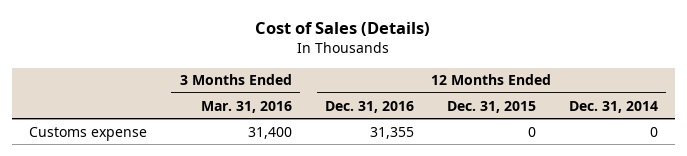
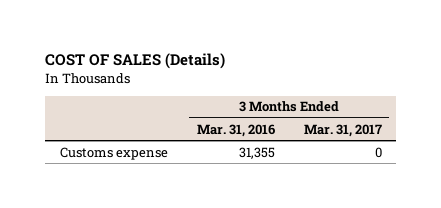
- Cost of Sales (Details)
+ COST OF SALES (Details)
- | 3 Months Ended Mar. 31, 2016 | 12 Months Ended Dec. 31, 2016 | 12 Months Ended Dec. 31, 2015 | 12 Months Ended Dec. 31, 2014
+ | 3 Months Ended Mar. 31, 2016 | 3 Months Ended Mar. 31, 2017
- Customs expense | 31,400 | 31,355 | 0 | 0
+ Customs expense | 31,355 | 0

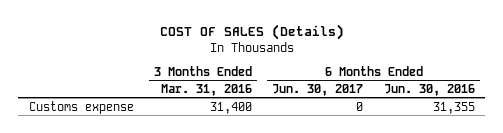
- | 3 Months Ended Mar. 31, 2016 | 3 Months Ended Mar. 31, 2017
+ | 3 Months Ended Mar. 31, 2016 | 6 Months Ended Jun. 30, 2017 | 6 Months Ended Jun. 30, 2016
- Customs expense | 31,355 | 0
+ Customs expense | 31,400 | 0 | 31,355

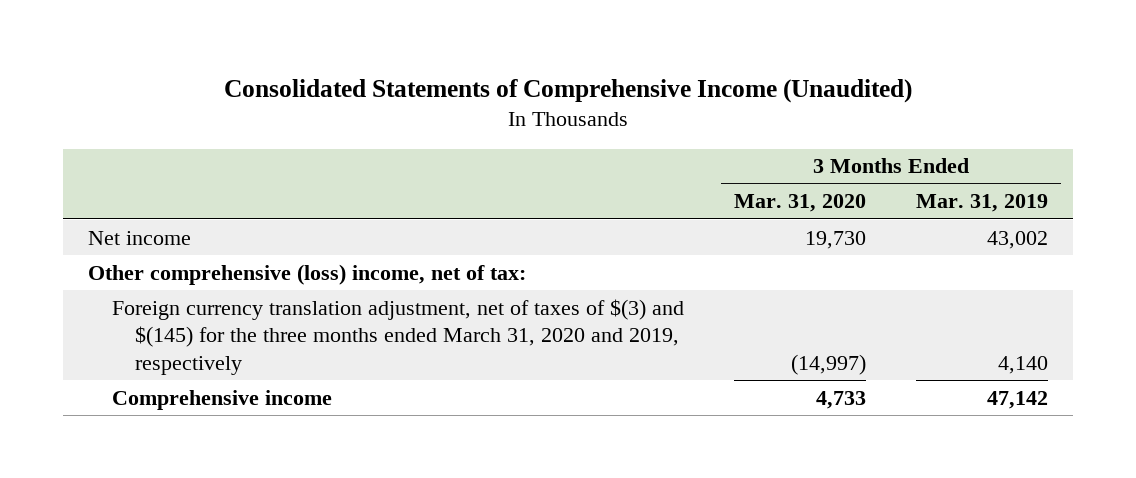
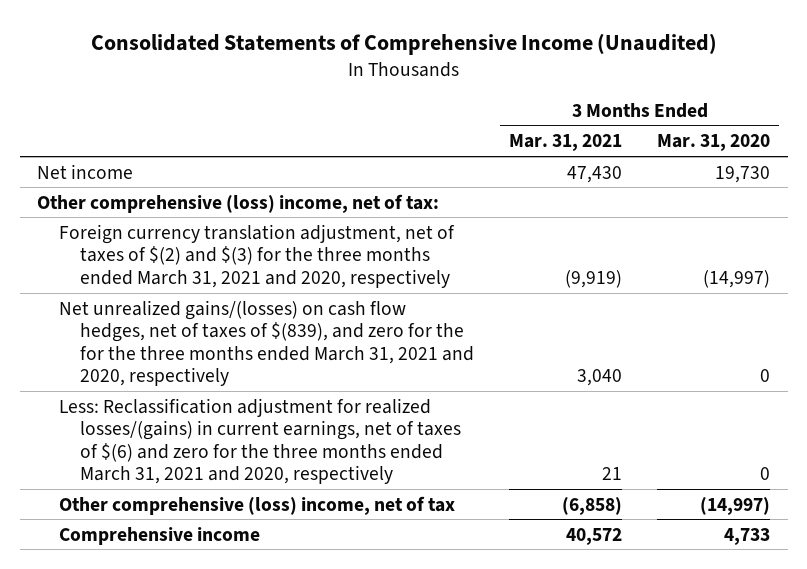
- | 3 Months Ended Mar. 31, 2020 | 3 Months Ended Mar. 31, 2019
+ | 3 Months Ended Mar. 31, 2021 | 3 Months Ended Mar. 31, 2020
- Foreign currency translation adjustment, net of taxes of $(3) and $(145) for the three months ended March 31, 2020 and 2019, respectively | (14,997) | 4,140
+ Foreign currency translation adjustment, net of taxes of $(2) and $(3) for the three months ended March 31, 2021 and 2020, respectively | (9,919) | (14,997)
+ Net unrealized gains/(losses) on cash flow hedges, net of taxes of $(839), and zero for the for the three months ended March 31, 2021 and 2020, respectively | 3,040 | 0
+ Less: Reclassification adjustment for realized losses/(gains) in current earnings, net of taxes of $(6) and zero for the three months ended March 31, 2021 and 2020, respectively | 21 | 0
+ Other comprehensive (loss) income, net of tax | (6,858) | (14,997)

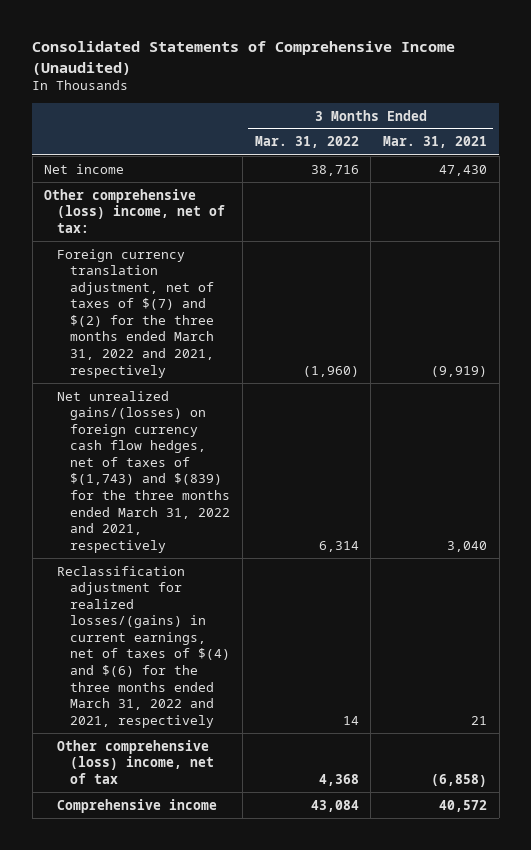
- | 3 Months Ended Mar. 31, 2021 | 3 Months Ended Mar. 31, 2020
+ | 3 Months Ended Mar. 31, 2022 | 3 Months Ended Mar. 31, 2021
- Foreign currency translation adjustment, net of taxes of $(2) and $(3) for the three months ended March 31, 2021 and 2020, respectively | (9,919) | (14,997)
- Net unrealized gains/(losses) on cash flow hedges, net of taxes of $(839), and zero for the for the three months ended March 31, 2021 and 2020, respectively | 3,040 | 0
- Less: Reclassification adjustment for realized losses/(gains) in current earnings, net of taxes of $(6) and zero for the three months ended March 31, 2021 and 2020, respectively | 21 | 0
+ Foreign currency translation adjustment, net of taxes of $(7) and $(2) for the three months ended March 31, 2022 and 2021, respectively | (1,960) | (9,919)
+ Net unrealized gains/(losses) on foreign currency cash flow hedges, net of taxes of $(1,743) and $(839) for the three months ended March 31, 2022 and 2021, respectively | 6,314 | 3,040
+ Reclassification adjustment for realized losses/(gains) in current earnings, net of taxes of $(4) and $(6) for the three months ended March 31, 2022 and 2021, respectively | 14 | 21

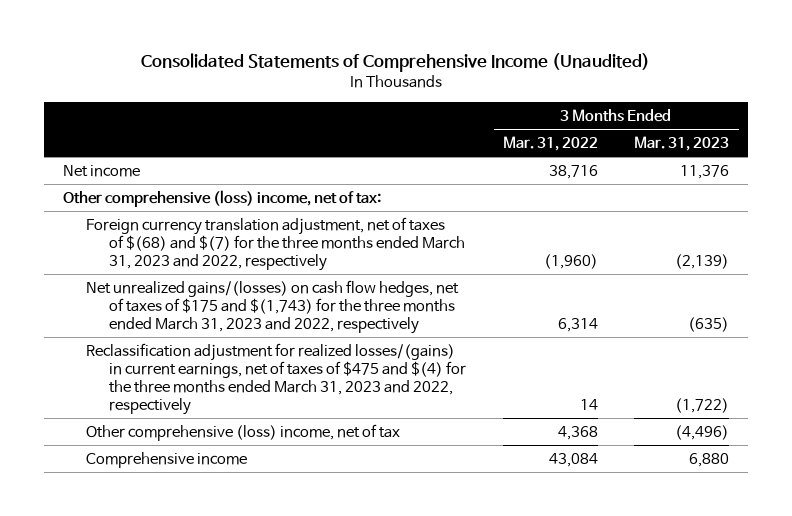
- | 3 Months Ended Mar. 31, 2022 | 3 Months Ended Mar. 31, 2021
+ | 3 Months Ended Mar. 31, 2022 | 3 Months Ended Mar. 31, 2023
- Foreign currency translation adjustment, net of taxes of $(7) and $(2) for the three months ended March 31, 2022 and 2021, respectively | (1,960) | (9,919)
- Net unrealized gains/(losses) on foreign currency cash flow hedges, net of taxes of $(1,743) and $(839) for the three months ended March 31, 2022 and 2021, respectively | 6,314 | 3,040
- Reclassification adjustment for realized losses/(gains) in current earnings, net of taxes of $(4) and $(6) for the three months ended March 31, 2022 and 2021, respectively | 14 | 21
+ Foreign currency translation adjustment, net of taxes of $(68) and $(7) for the three months ended March 31, 2023 and 2022, respectively | (1,960) | (2,139)
+ Net unrealized gains/(losses) on cash flow hedges, net of taxes of $175 and $(1,743) for the three months ended March 31, 2023 and 2022, respectively | 6,314 | (635)
+ Reclassification adjustment for realized losses/(gains) in current earnings, net of taxes of $475 and $(4) for the three months ended March 31, 2023 and 2022, respectively | 14 | (1,722)

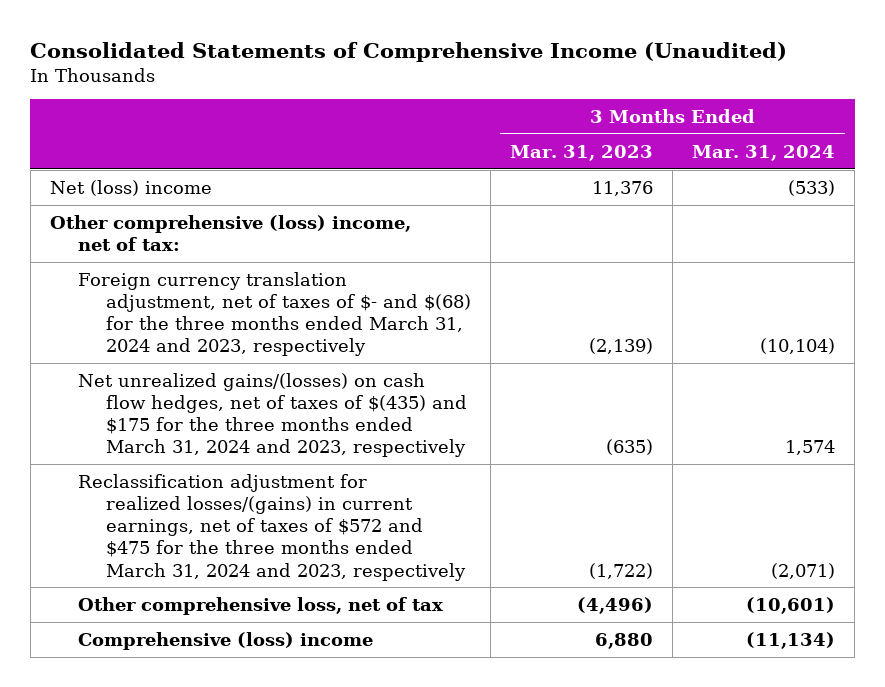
- | 3 Months Ended Mar. 31, 2022 | 3 Months Ended Mar. 31, 2023
+ | 3 Months Ended Mar. 31, 2023 | 3 Months Ended Mar. 31, 2024
- Net income | 38,716 | 11,376
+ Net (loss) income | 11,376 | (533)
- Foreign currency translation adjustment, net of taxes of $(68) and $(7) for the three months ended March 31, 2023 and 2022, respectively | (1,960) | (2,139)
- Net unrealized gains/(losses) on cash flow hedges, net of taxes of $175 and $(1,743) for the three months ended March 31, 2023 and 2022, respectively | 6,314 | (635)
- Reclassification adjustment for realized losses/(gains) in current earnings, net of taxes of $475 and $(4) for the three months ended March 31, 2023 and 2022, respectively | 14 | (1,722)
- Other comprehensive (loss) income, net of tax | 4,368 | (4,496)
- Comprehensive income | 43,084 | 6,880
+ Foreign currency translation adjustment, net of taxes of $- and $(68) for the three months ended March 31, 2024 and 2023, respectively | (2,139) | (10,104)
+ Net unrealized gains/(losses) on cash flow hedges, net of taxes of $(435) and $175 for the three months ended March 31, 2024 and 2023, respectively | (635) | 1,574
+ Reclassification adjustment for realized losses/(gains) in current earnings, net of taxes of $572 and $475 for the three months ended March 31, 2024 and 2023, respectively | (1,722) | (2,071)
+ Other comprehensive loss, net of tax | (4,496) | (10,601)
+ Comprehensive (loss) income | 6,880 | (11,134)

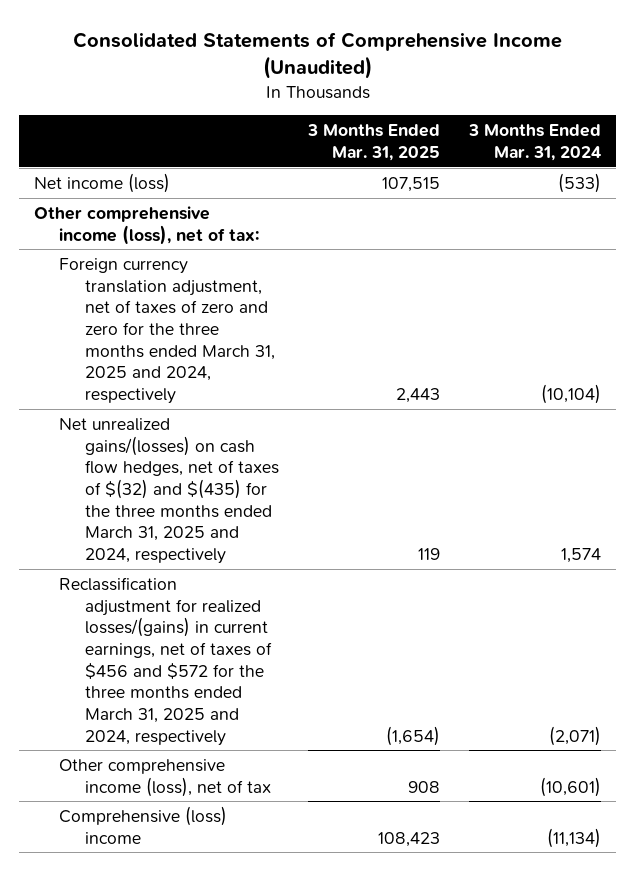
- | 3 Months Ended Mar. 31, 2023 | 3 Months Ended Mar. 31, 2024
+ | 3 Months Ended Mar. 31, 2025 | 3 Months Ended Mar. 31, 2024
- Net (loss) income | 11,376 | (533)
- Other comprehensive (loss) income, net of tax:
- Foreign currency translation adjustment, net of taxes of $- and $(68) for the three months ended March 31, 2024 and 2023, respectively | (2,139) | (10,104)
- Net unrealized gains/(losses) on cash flow hedges, net of taxes of $(435) and $175 for the three months ended March 31, 2024 and 2023, respectively | (635) | 1,574
- Reclassification adjustment for realized losses/(gains) in current earnings, net of taxes of $572 and $475 for the three months ended March 31, 2024 and 2023, respectively | (1,722) | (2,071)
- Other comprehensive loss, net of tax | (4,496) | (10,601)
+ Net income (loss) | 107,515 | (533)
+ Other comprehensive income (loss), net of tax:
+ Foreign currency translation adjustment, net of taxes of zero and zero for the three months ended March 31, 2025 and 2024, respectively | 2,443 | (10,104)
+ Net unrealized gains/(losses) on cash flow hedges, net of taxes of $(32) and $(435) for the three months ended March 31, 2025 and 2024, respectively | 119 | 1,574
+ Reclassification adjustment for realized losses/(gains) in current earnings, net of taxes of $456 and $572 for the three months ended March 31, 2025 and 2024, respectively | (1,654) | (2,071)
+ Other comprehensive income (loss), net of tax | 908 | (10,601)

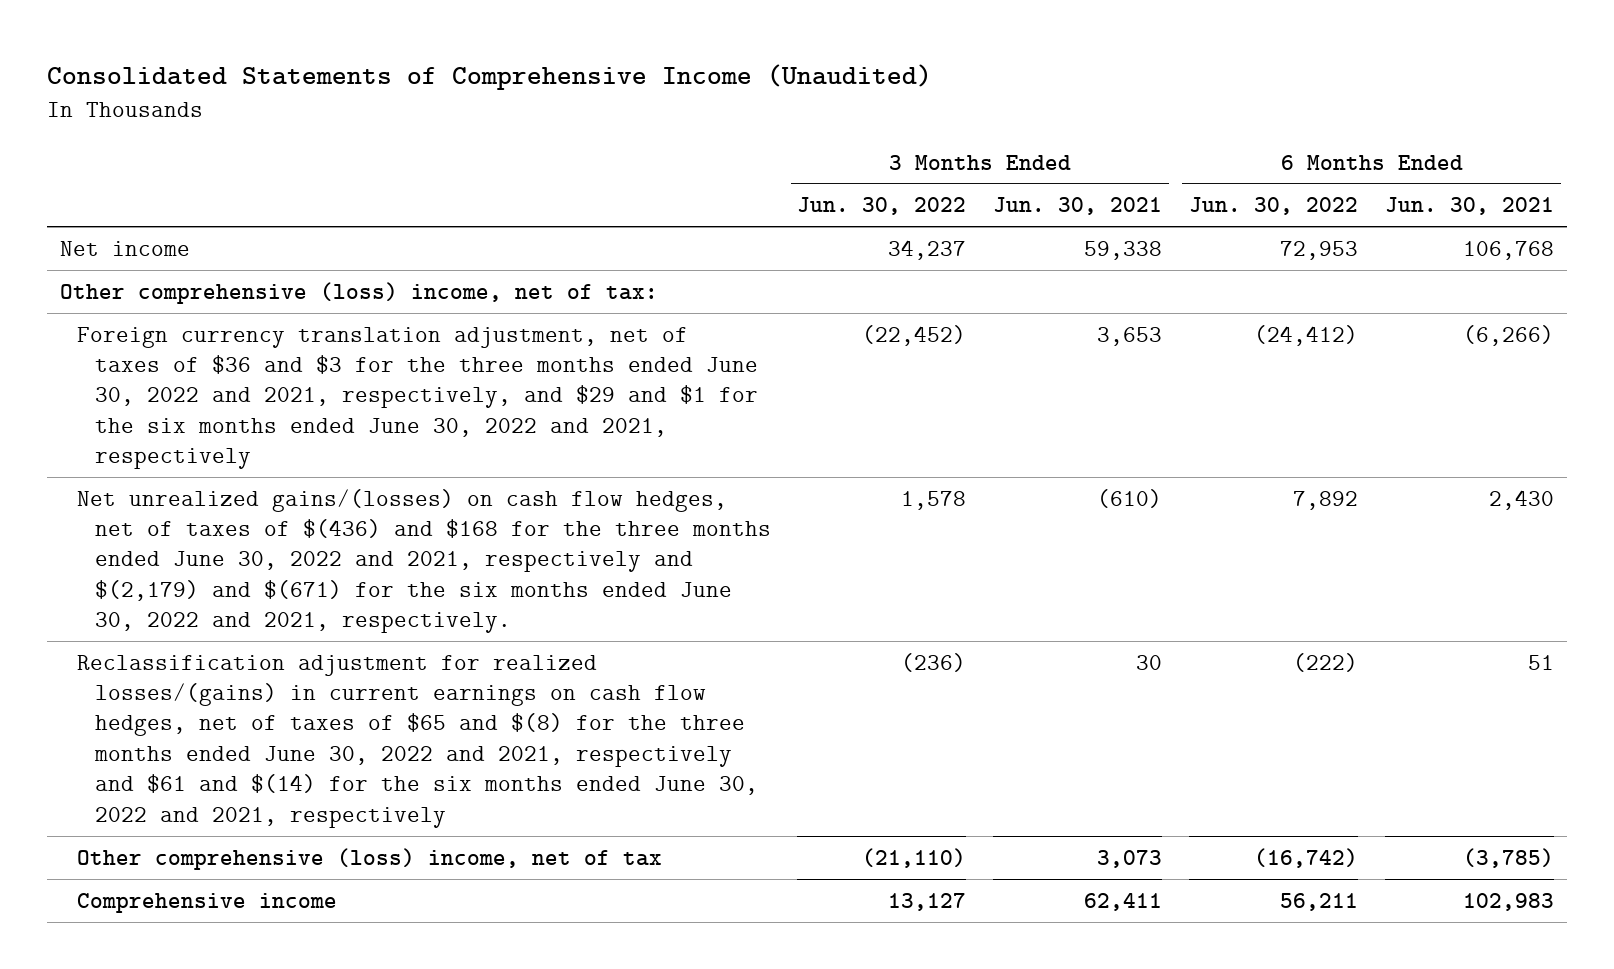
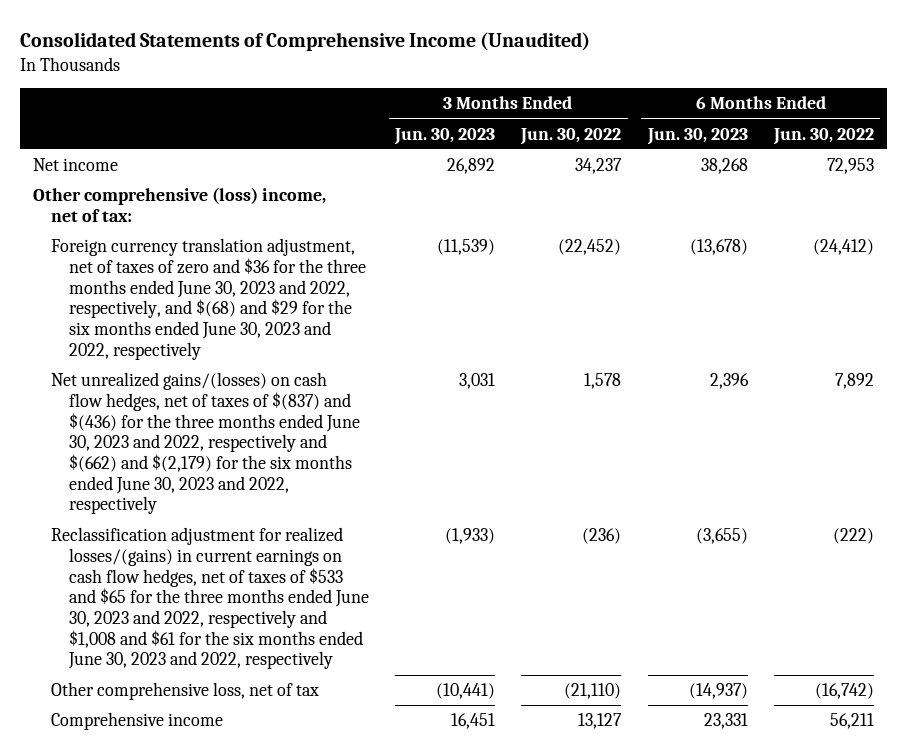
- | 3 Months Ended Jun. 30, 2022 | 3 Months Ended Jun. 30, 2021 | 6 Months Ended Jun. 30, 2022 | 6 Months Ended Jun. 30, 2021
+ | 3 Months Ended Jun. 30, 2023 | 3 Months Ended Jun. 30, 2022 | 6 Months Ended Jun. 30, 2023 | 6 Months Ended Jun. 30, 2022
- Foreign currency translation adjustment, net of taxes of $36 and $3 for the three months ended June 30, 2022 and 2021, respectively, and $29 and $1 for the six months ended June 30, 2022 and 2021, respectively | (22,452) | 3,653 | (24,412) | (6,266)
- Net unrealized gains/(losses) on cash flow hedges, net of taxes of $(436) and $168 for the three months ended June 30, 2022 and 2021, respectively and $(2,179) and $(671) for the six months ended June 30, 2022 and 2021, respectively. | 1,578 | (610) | 7,892 | 2,430
- Reclassification adjustment for realized losses/(gains) in current earnings on cash flow hedges, net of taxes of $65 and $(8) for the three months ended June 30, 2022 and 2021, respectively and $61 and $(14) for the six months ended June 30, 2022 and 2021, respectively | (236) | 30 | (222) | 51
- Other comprehensive (loss) income, net of tax | (21,110) | 3,073 | (16,742) | (3,785)
+ Foreign currency translation adjustment, net of taxes of zero and $36 for the three months ended June 30, 2023 and 2022, respectively, and $(68) and $29 for the six months ended June 30, 2023 and 2022, respectively | (11,539) | (22,452) | (13,678) | (24,412)
+ Net unrealized gains/(losses) on cash flow hedges, net of taxes of $(837) and $(436) for the three months ended June 30, 2023 and 2022, respectively and $(662) and $(2,179) for the six months ended June 30, 2023 and 2022, respectively | 3,031 | 1,578 | 2,396 | 7,892
+ Reclassification adjustment for realized losses/(gains) in current earnings on cash flow hedges, net of taxes of $533 and $65 for the three months ended June 30, 2023 and 2022, respectively and $1,008 and $61 for the six months ended June 30, 2023 and 2022, respectively | (1,933) | (236) | (3,655) | (222)
+ Other comprehensive loss, net of tax | (10,441) | (21,110) | (14,937) | (16,742)

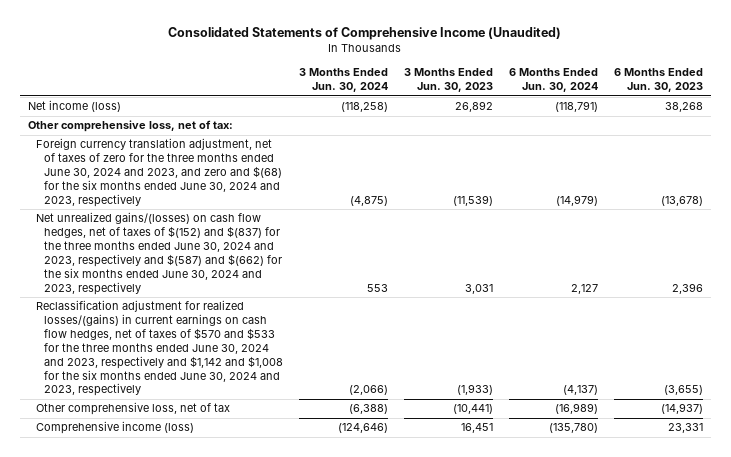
- | 3 Months Ended Jun. 30, 2023 | 3 Months Ended Jun. 30, 2022 | 6 Months Ended Jun. 30, 2023 | 6 Months Ended Jun. 30, 2022
+ | 3 Months Ended Jun. 30, 2024 | 3 Months Ended Jun. 30, 2023 | 6 Months Ended Jun. 30, 2024 | 6 Months Ended Jun. 30, 2023
- Net income | 26,892 | 34,237 | 38,268 | 72,953
- Other comprehensive (loss) income, net of tax:
- Foreign currency translation adjustment, net of taxes of zero and $36 for the three months ended June 30, 2023 and 2022, respectively, and $(68) and $29 for the six months ended June 30, 2023 and 2022, respectively | (11,539) | (22,452) | (13,678) | (24,412)
- Net unrealized gains/(losses) on cash flow hedges, net of taxes of $(837) and $(436) for the three months ended June 30, 2023 and 2022, respectively and $(662) and $(2,179) for the six months ended June 30, 2023 and 2022, respectively | 3,031 | 1,578 | 2,396 | 7,892
- Reclassification adjustment for realized losses/(gains) in current earnings on cash flow hedges, net of taxes of $533 and $65 for the three months ended June 30, 2023 and 2022, respectively and $1,008 and $61 for the six months ended June 30, 2023 and 2022, respectively | (1,933) | (236) | (3,655) | (222)
+ Net income (loss) | (118,258) | 26,892 | (118,791) | 38,268
+ Other comprehensive loss, net of tax:
+ Foreign currency translation adjustment, net of taxes of zero for the three months ended June 30, 2024 and 2023, and zero and $(68) for the six months ended June 30, 2024 and 2023, respectively | (4,875) | (11,539) | (14,979) | (13,678)
+ Net unrealized gains/(losses) on cash flow hedges, net of taxes of $(152) and $(837) for the three months ended June 30, 2024 and 2023, respectively and $(587) and $(662) for the six months ended June 30, 2024 and 2023, respectively | 553 | 3,031 | 2,127 | 2,396
+ Reclassification adjustment for realized losses/(gains) in current earnings on cash flow hedges, net of taxes of $570 and $533 for the three months ended June 30, 2024 and 2023, respectively and $1,142 and $1,008 for the six months ended June 30, 2024 and 2023, respectively | (2,066) | (1,933) | (4,137) | (3,655)
- Comprehensive income | 16,451 | 13,127 | 23,331 | 56,211
+ Comprehensive income (loss) | (124,646) | 16,451 | (135,780) | 23,331

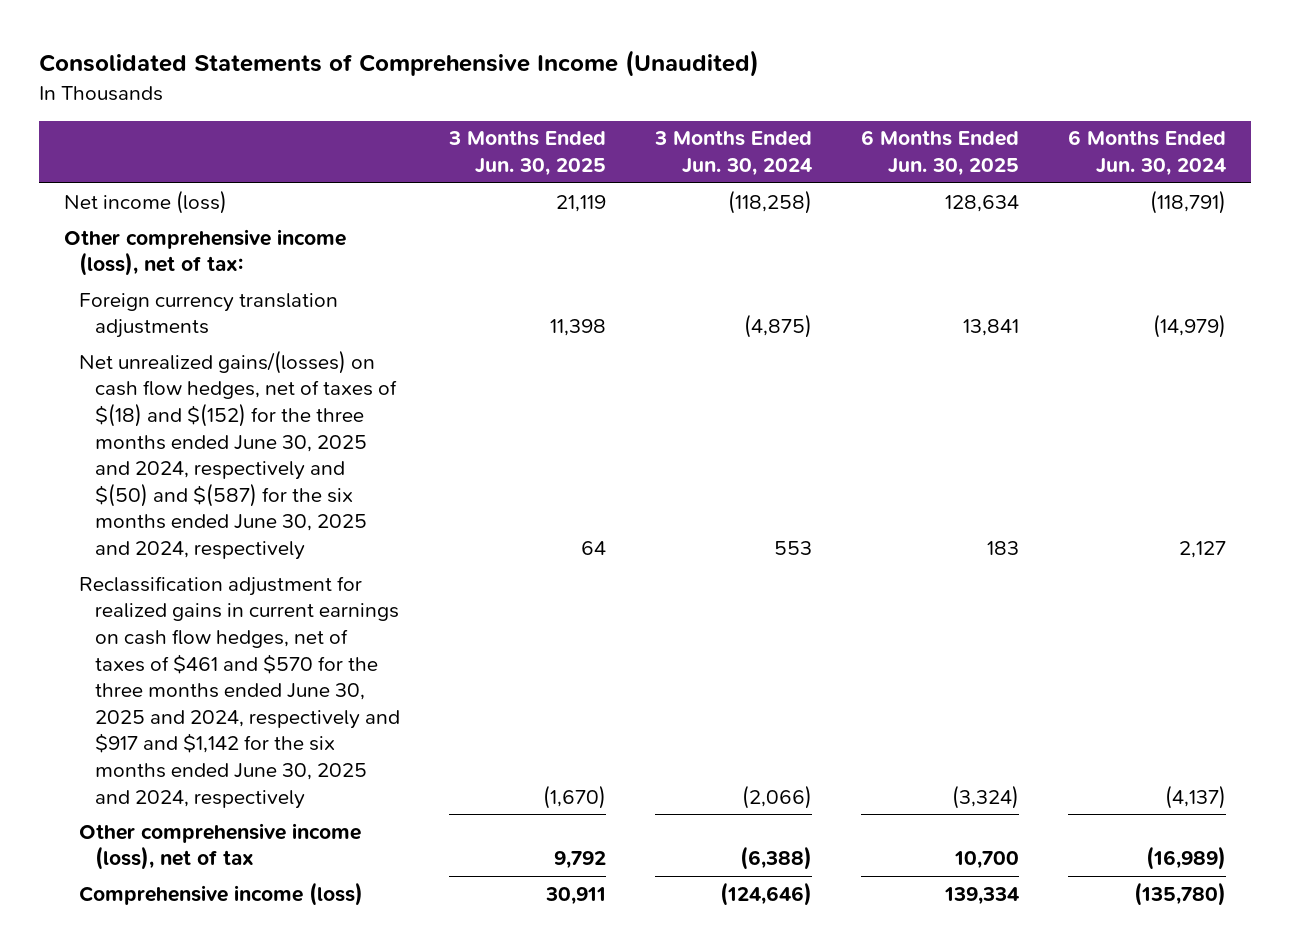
- | 3 Months Ended Jun. 30, 2024 | 3 Months Ended Jun. 30, 2023 | 6 Months Ended Jun. 30, 2024 | 6 Months Ended Jun. 30, 2023
+ | 3 Months Ended Jun. 30, 2025 | 3 Months Ended Jun. 30, 2024 | 6 Months Ended Jun. 30, 2025 | 6 Months Ended Jun. 30, 2024
- Other comprehensive loss, net of tax:
- Foreign currency translation adjustment, net of taxes of zero for the three months ended June 30, 2024 and 2023, and zero and $(68) for the six months ended June 30, 2024 and 2023, respectively | (4,875) | (11,539) | (14,979) | (13,678)
- Net unrealized gains/(losses) on cash flow hedges, net of taxes of $(152) and $(837) for the three months ended June 30, 2024 and 2023, respectively and $(587) and $(662) for the six months ended June 30, 2024 and 2023, respectively | 553 | 3,031 | 2,127 | 2,396
- Reclassification adjustment for realized losses/(gains) in current earnings on cash flow hedges, net of taxes of $570 and $533 for the three months ended June 30, 2024 and 2023, respectively and $1,142 and $1,008 for the six months ended June 30, 2024 and 2023, respectively | (2,066) | (1,933) | (4,137) | (3,655)
- Other comprehensive loss, net of tax | (6,388) | (10,441) | (16,989) | (14,937)
+ Other comprehensive income (loss), net of tax:
+ Foreign currency translation adjustments | 11,398 | (4,875) | 13,841 | (14,979)
+ Net unrealized gains/(losses) on cash flow hedges, net of taxes of $(18) and $(152) for the three months ended June 30, 2025 and 2024, respectively and $(50) and $(587) for the six months ended June 30, 2025 and 2024, respectively | 64 | 553 | 183 | 2,127
+ Reclassification adjustment for realized gains in current earnings on cash flow hedges, net of taxes of $461 and $570 for the three months ended June 30, 2025 and 2024, respectively and $917 and $1,142 for the six months ended June 30, 2025 and 2024, respectively | (1,670) | (2,066) | (3,324) | (4,137)
+ Other comprehensive income (loss), net of tax | 9,792 | (6,388) | 10,700 | (16,989)

